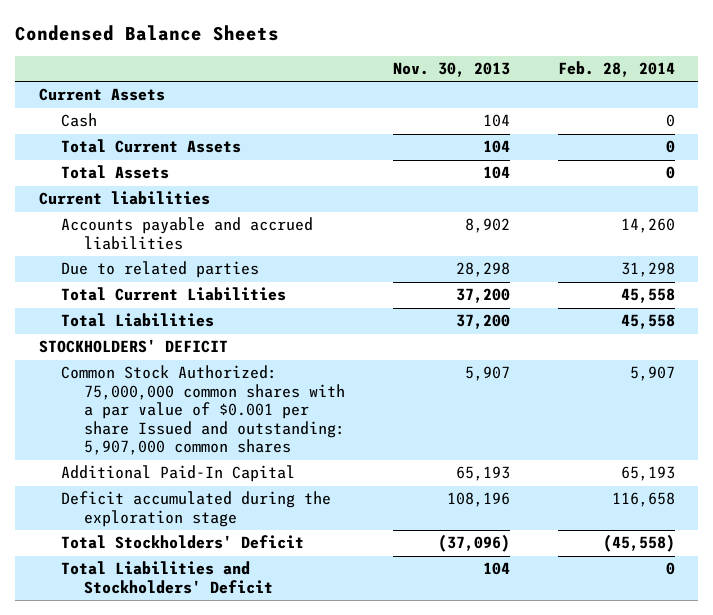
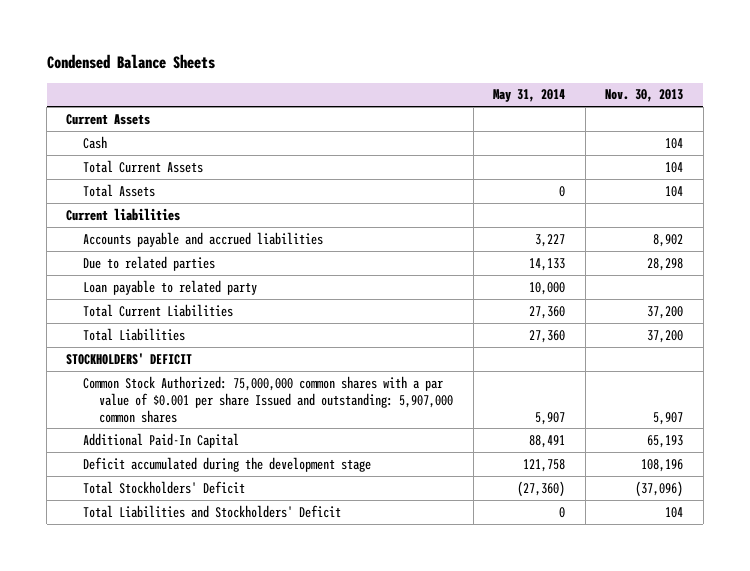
- | Nov. 30, 2013 | Feb. 28, 2014
+ | May 31, 2014 | Nov. 30, 2013
+ Loan payable to related party | 10,000 |
- Deficit accumulated during the exploration stage | 108,196 | 116,658
+ Deficit accumulated during the development stage | 121,758 | 108,196

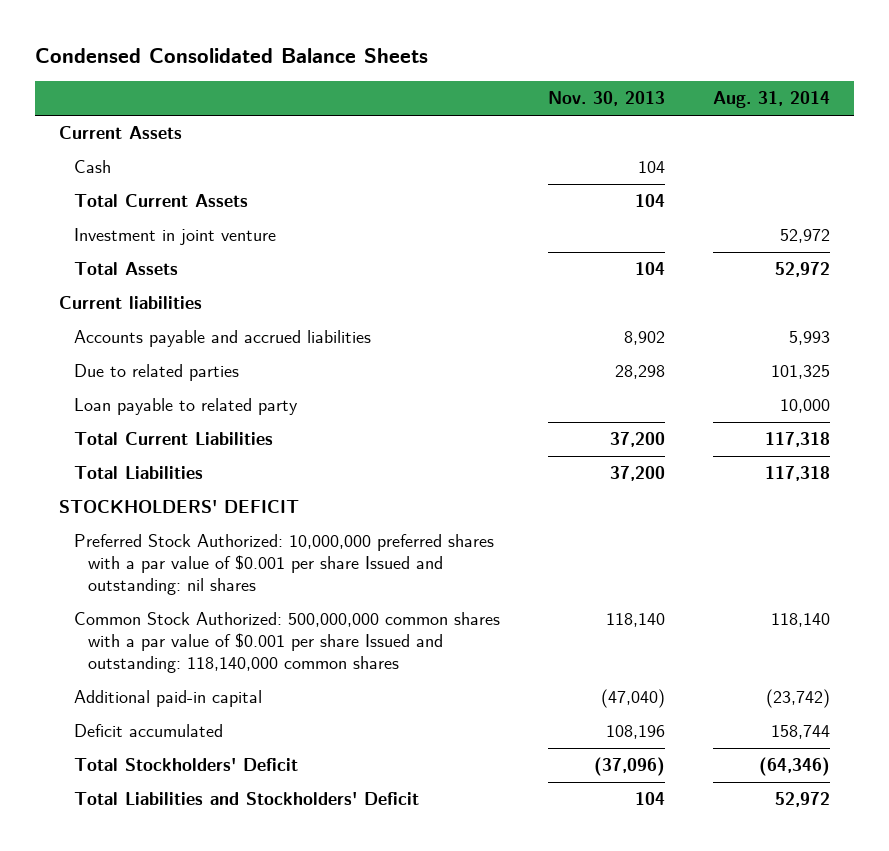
- Condensed Balance Sheets
+ Condensed Consolidated Balance Sheets
- | May 31, 2014 | Nov. 30, 2013
+ | Nov. 30, 2013 | Aug. 31, 2014
+ Investment in joint venture | | 52,972
- Common Stock Authorized: 75,000,000 common shares with a par value of $0.001 per share Issued and outstanding: 5,907,000 common shares | 5,907 | 5,907
- Additional Paid-In Capital | 88,491 | 65,193
- Deficit accumulated during the development stage | 121,758 | 108,196
+ Preferred Stock Authorized: 10,000,000 preferred shares with a par value of $0.001 per share Issued and outstanding: nil shares
+ Common Stock Authorized: 500,000,000 common shares with a par value of $0.001 per share Issued and outstanding: 118,140,000 common shares | 118,140 | 118,140
+ Additional paid-in capital | (47,040) | (23,742)
+ Deficit accumulated | 108,196 | 158,744

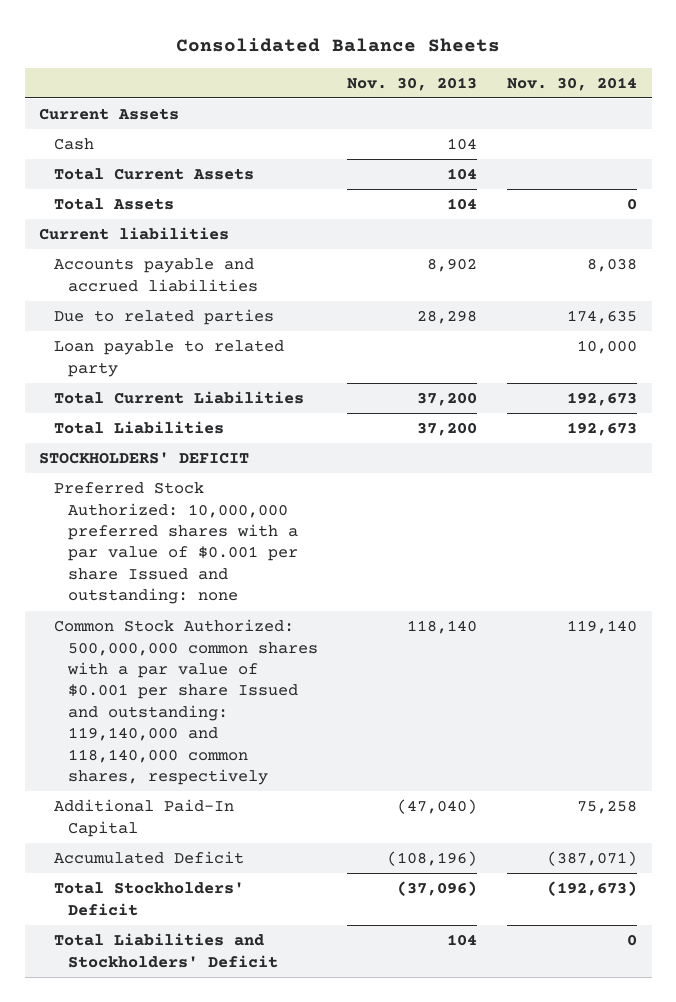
- Condensed Consolidated Balance Sheets
+ Consolidated Balance Sheets
- | Nov. 30, 2013 | Aug. 31, 2014
+ | Nov. 30, 2013 | Nov. 30, 2014
- Investment in joint venture | | 52,972
- Preferred Stock Authorized: 10,000,000 preferred shares with a par value of $0.001 per share Issued and outstanding: nil shares
- Common Stock Authorized: 500,000,000 common shares with a par value of $0.001 per share Issued and outstanding: 118,140,000 common shares | 118,140 | 118,140
- Additional paid-in capital | (47,040) | (23,742)
- Deficit accumulated | 108,196 | 158,744
+ Preferred Stock Authorized: 10,000,000 preferred shares with a par value of $0.001 per share Issued and outstanding: none
+ Common Stock Authorized: 500,000,000 common shares with a par value of $0.001 per share Issued and outstanding: 119,140,000 and 118,140,000 common shares, respectively | 118,140 | 119,140
+ Additional Paid-In Capital | (47,040) | 75,258
+ Accumulated Deficit | (108,196) | (387,071)

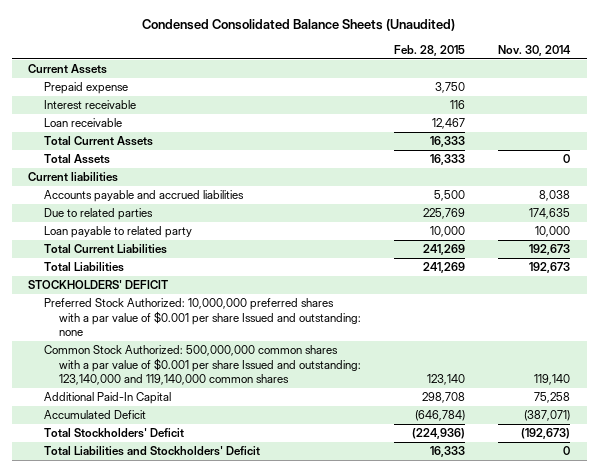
- Consolidated Balance Sheets
+ Condensed Consolidated Balance Sheets (Unaudited)
- | Nov. 30, 2013 | Nov. 30, 2014
+ | Feb. 28, 2015 | Nov. 30, 2014
- Cash | 104 |
+ Prepaid expense | 3,750 |
+ Interest receivable | 116 |
+ Loan receivable | 12,467 |
- Common Stock Authorized: 500,000,000 common shares with a par value of $0.001 per share Issued and outstanding: 119,140,000 and 118,140,000 common shares, respectively | 118,140 | 119,140
+ Common Stock Authorized: 500,000,000 common shares with a par value of $0.001 per share Issued and outstanding: 123,140,000 and 119,140,000 common shares | 123,140 | 119,140

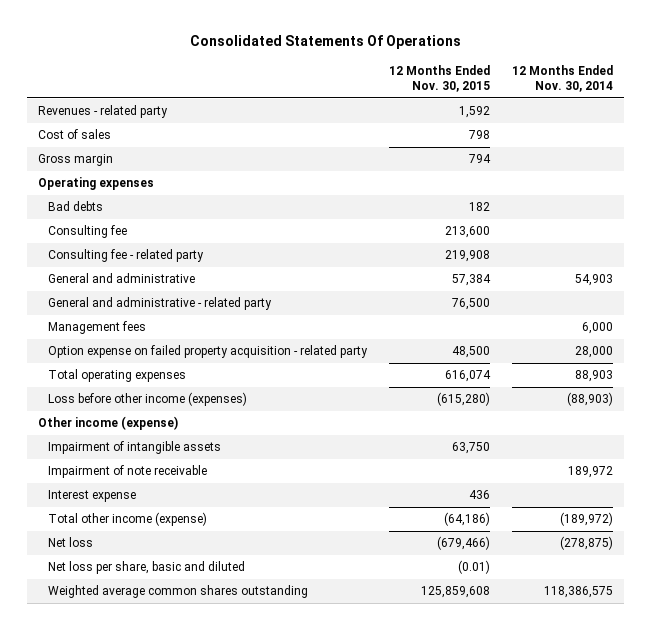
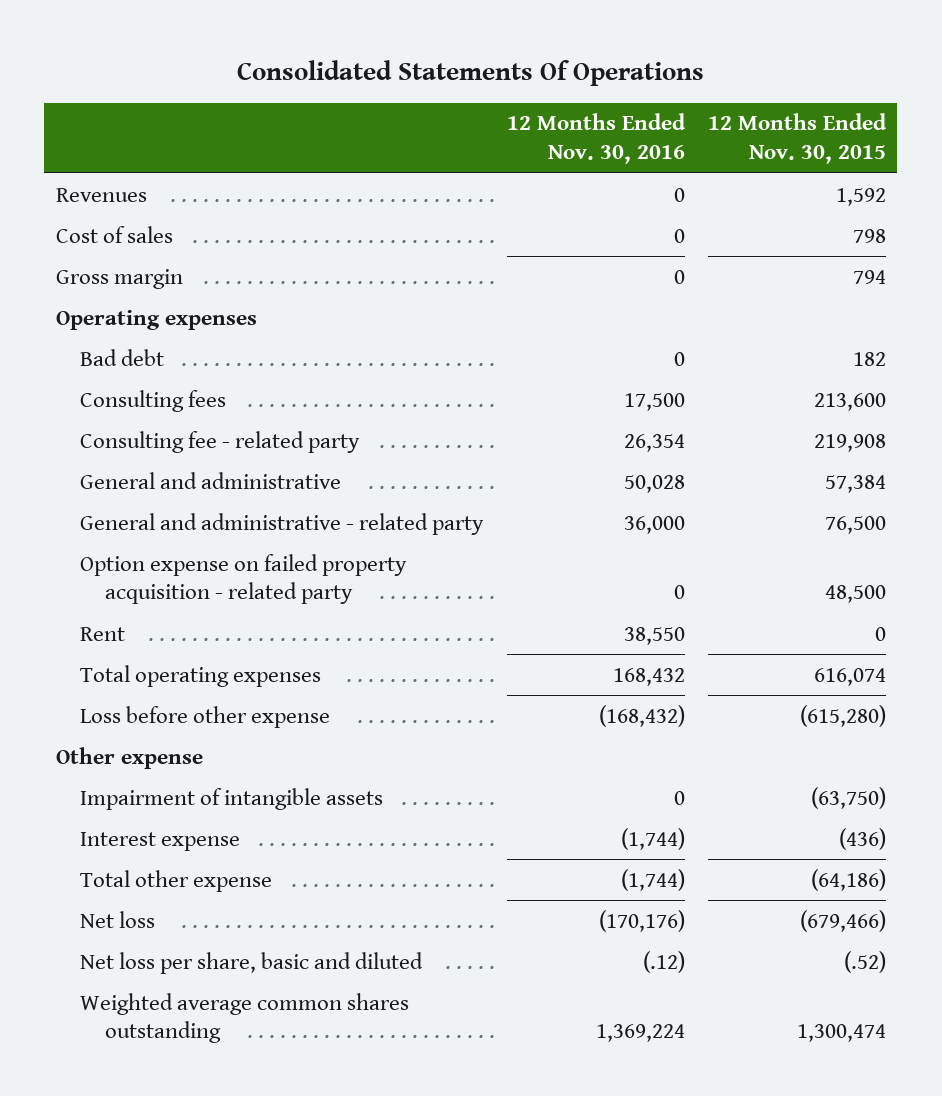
- | 12 Months Ended Nov. 30, 2015 | 12 Months Ended Nov. 30, 2014
+ | 12 Months Ended Nov. 30, 2016 | 12 Months Ended Nov. 30, 2015
- Revenues - related party | 1,592 |
+ Revenues | 0 | 1,592
- Bad debts | 182 |
- Consulting fee | 213,600 |
+ Bad debt | 0 | 182
+ Consulting fees | 17,500 | 213,600
- Management fees | | 6,000
+ Rent | 38,550 | 0
- Loss before other income (expenses) | (615,280) | (88,903)
- Other income (expense)
- Impairment of intangible assets | 63,750 |
- Impairment of note receivable | | 189,972
- Interest expense | 436 |
- Total other income (expense) | (64,186) | (189,972)
+ Loss before other expense | (168,432) | (615,280)
+ Other expense
+ Impairment of intangible assets | 0 | (63,750)
+ Interest expense | (1,744) | (436)
+ Total other expense | (1,744) | (64,186)
- Net loss per share, basic and diluted | (0.01) |
- Weighted average common shares outstanding | 125,859,608 | 118,386,575
+ Net loss per share, basic and diluted | (.12) | (.52)
+ Weighted average common shares outstanding | 1,369,224 | 1,300,474

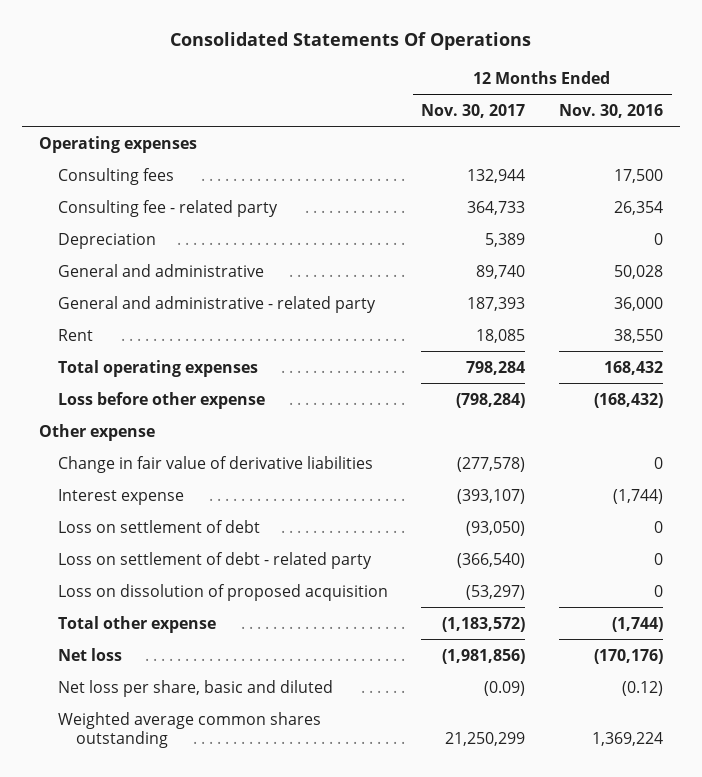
- | 12 Months Ended Nov. 30, 2016 | 12 Months Ended Nov. 30, 2015
+ | 12 Months Ended Nov. 30, 2017 | 12 Months Ended Nov. 30, 2016
- Revenues | 0 | 1,592
- Cost of sales | 0 | 798
- Gross margin | 0 | 794
- Bad debt | 0 | 182
+ Depreciation | 5,389 | 0
- Option expense on failed property acquisition - related party | 0 | 48,500
- Impairment of intangible assets | 0 | (63,750)
+ Change in fair value of derivative liabilities | (277,578) | 0
+ Loss on settlement of debt | (93,050) | 0
+ Loss on settlement of debt - related party | (366,540) | 0
+ Loss on dissolution of proposed acquisition | (53,297) | 0
- Net loss per share, basic and diluted | (.12) | (.52)
+ Net loss per share, basic and diluted | (0.09) | (0.12)

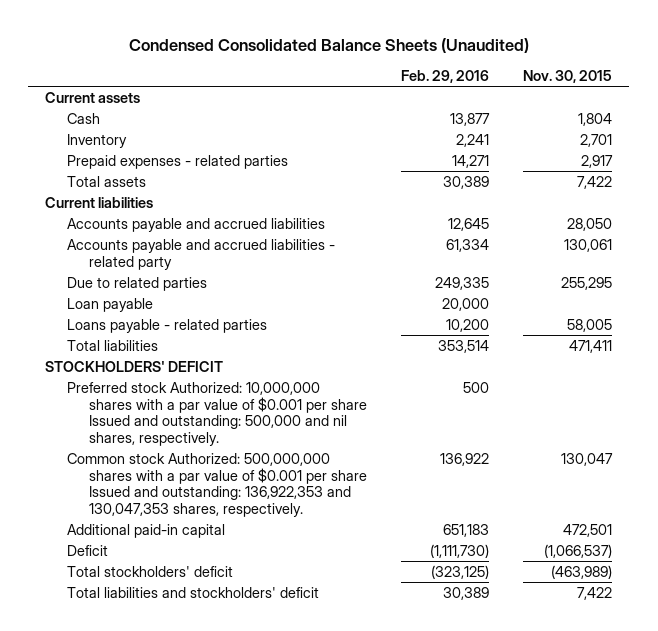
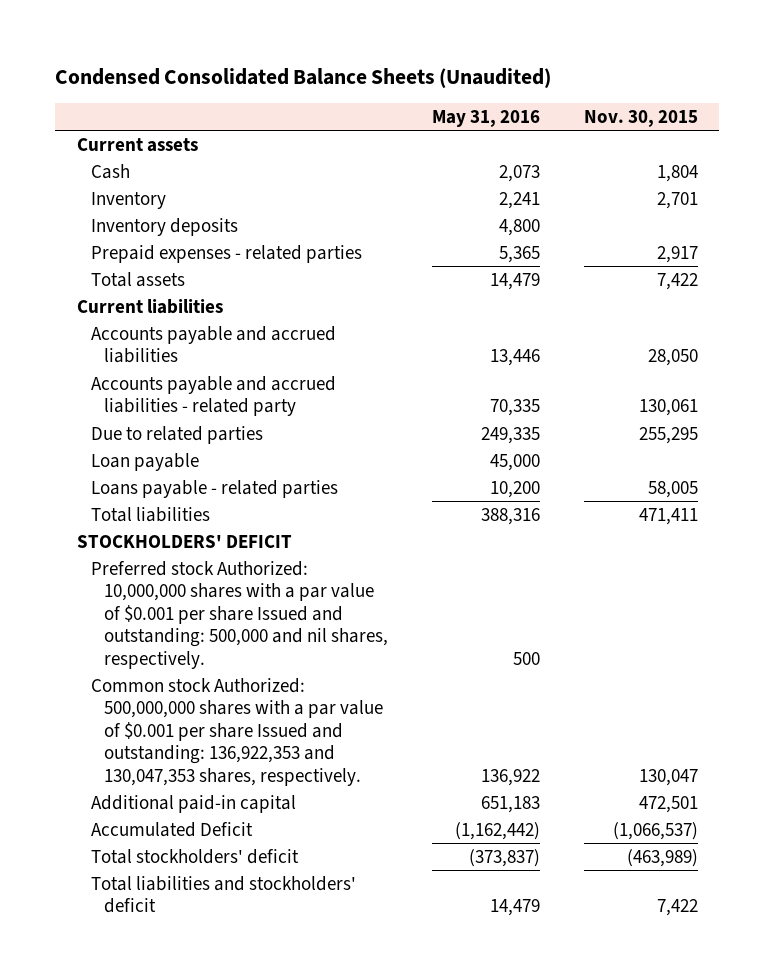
- | Feb. 29, 2016 | Nov. 30, 2015
+ | May 31, 2016 | Nov. 30, 2015
+ Inventory deposits | 4,800 |
- Deficit | (1,111,730) | (1,066,537)
+ Accumulated Deficit | (1,162,442) | (1,066,537)

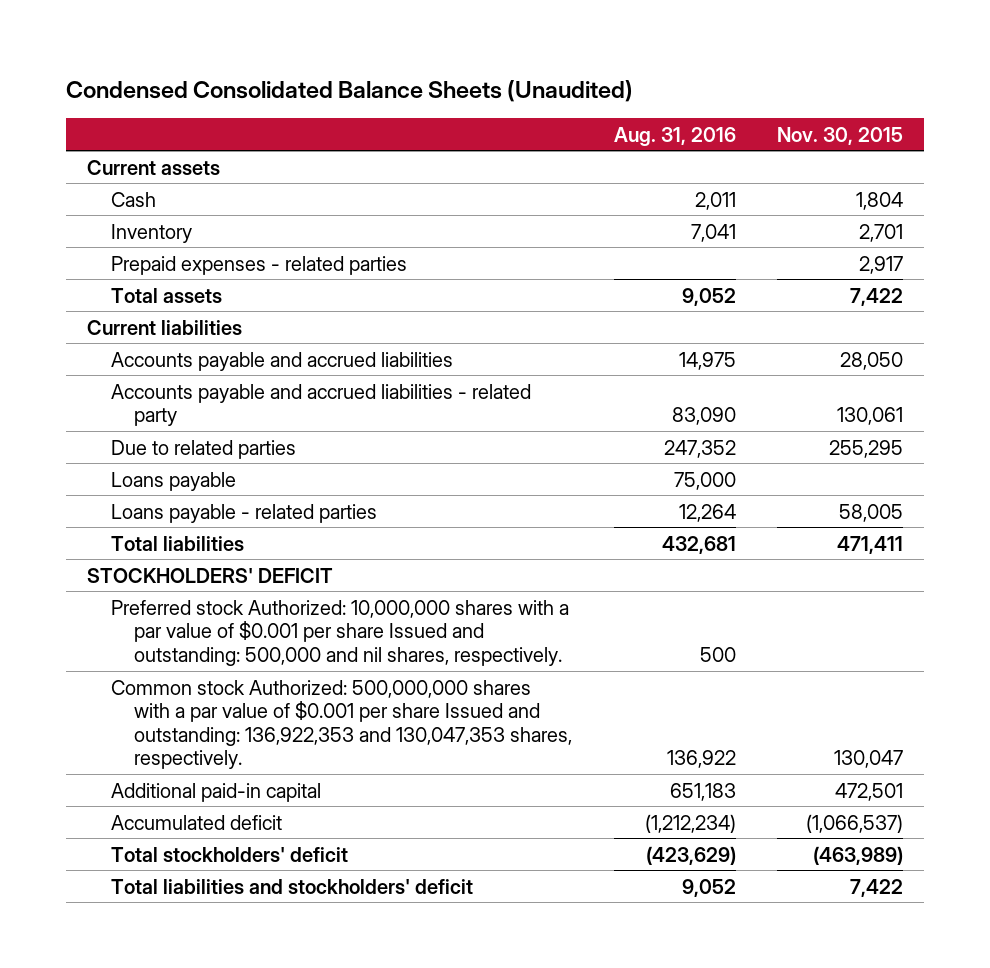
- | May 31, 2016 | Nov. 30, 2015
+ | Aug. 31, 2016 | Nov. 30, 2015
- Inventory deposits | 4,800 |
- Loan payable | 45,000 |
+ Loans payable | 75,000 |
- Accumulated Deficit | (1,162,442) | (1,066,537)
+ Accumulated deficit | (1,212,234) | (1,066,537)

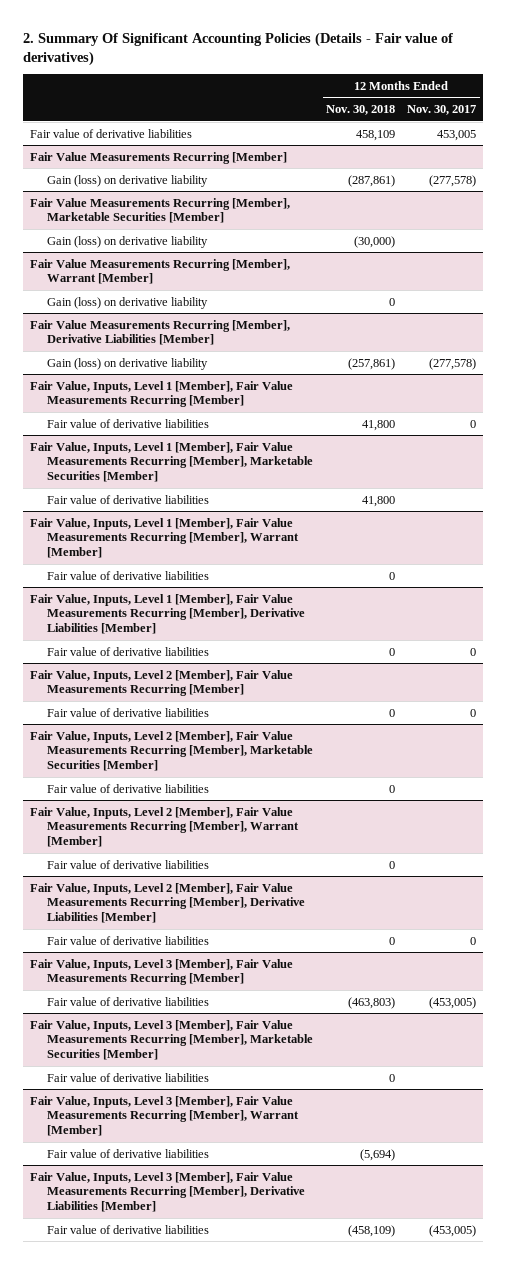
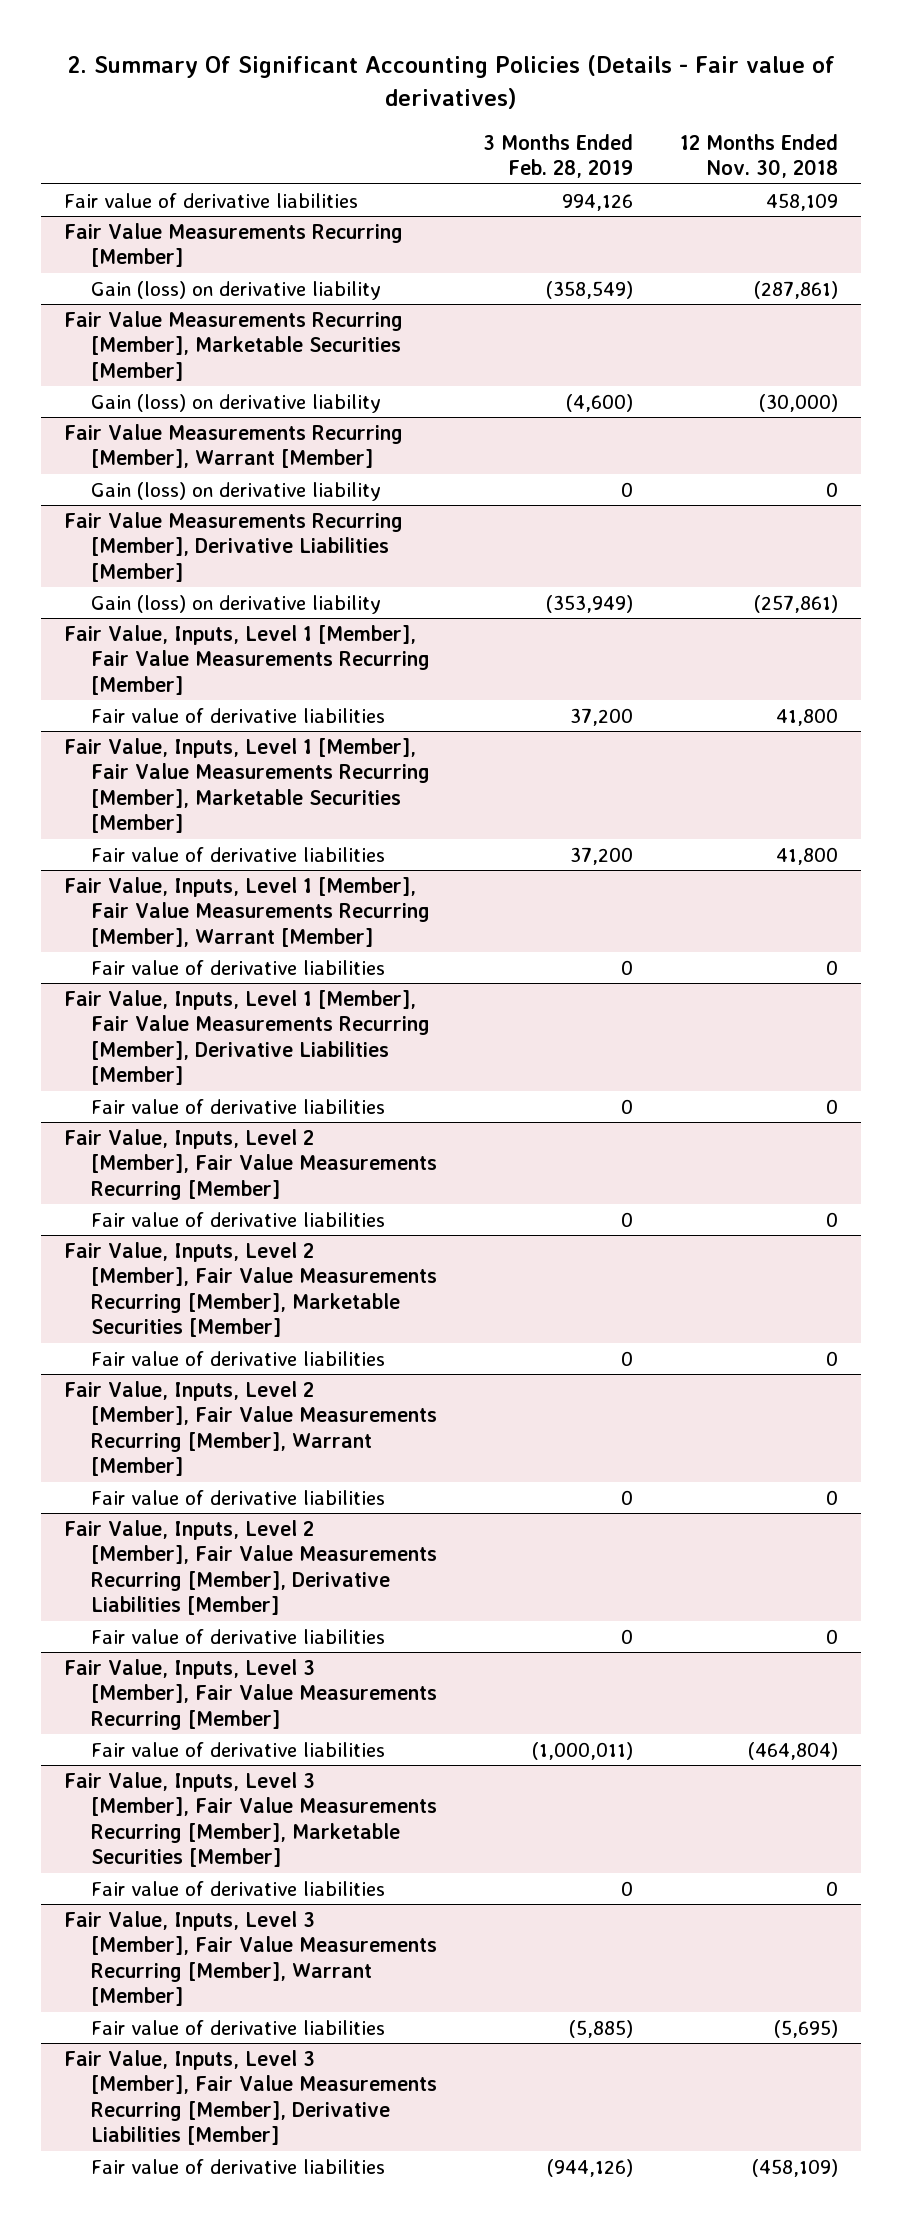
- | 12 Months Ended Nov. 30, 2018 | 12 Months Ended Nov. 30, 2017
+ | 3 Months Ended Feb. 28, 2019 | 12 Months Ended Nov. 30, 2018
@ Fair Value, Inputs, Level 3 [Member], Fair Value Measurements Recurring [Member]
- Fair value of derivative liabilities | (463,803) | (453,005)
+ Fair value of derivative liabilities | (1,000,011) | (464,804)
@ Fair Value, Inputs, Level 3 [Member], Fair Value Measurements Recurring [Member], Warrant [Member]
- Fair value of derivative liabilities | (5,694) |
+ Fair value of derivative liabilities | (5,885) | (5,695)

